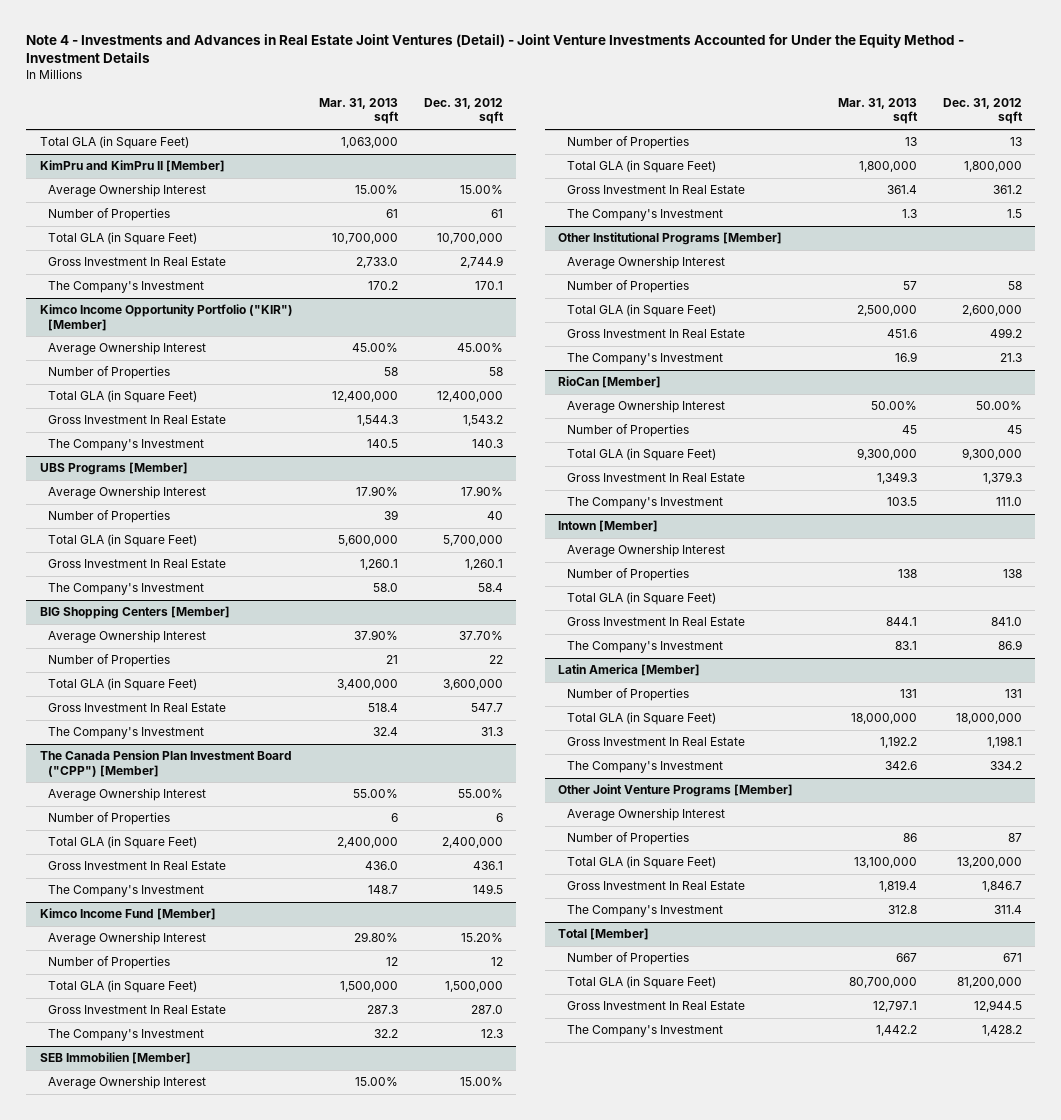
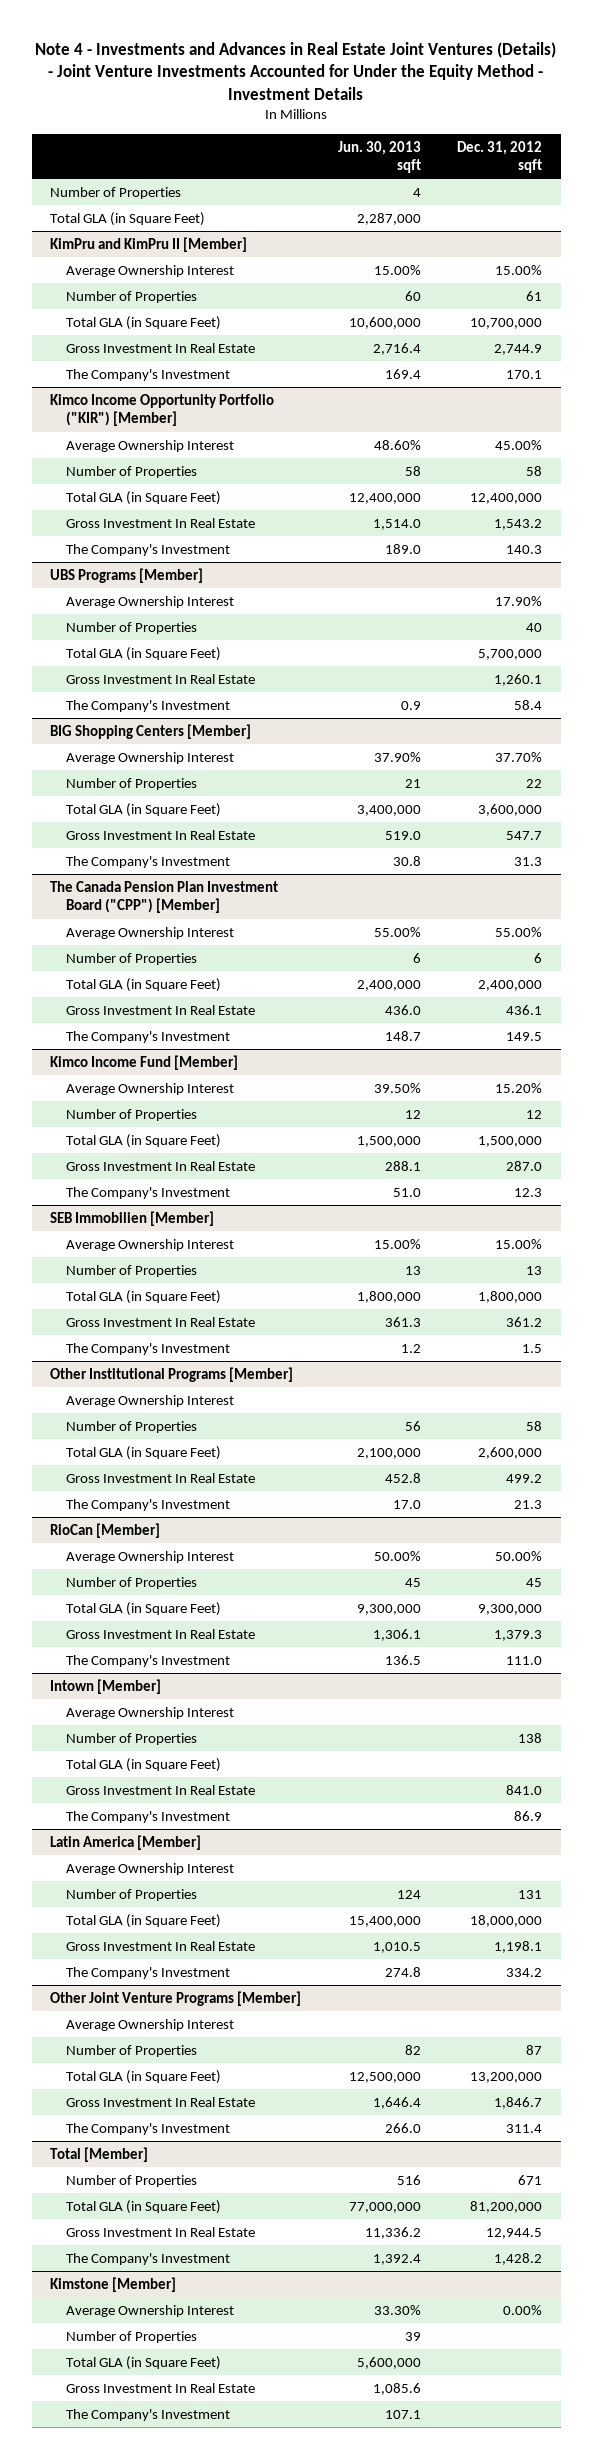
- Note 4 - Investments and Advances in Real Estate Joint Ventures (Detail) - Joint Venture Investments Accounted for Under the Equity Method - Investment Details
+ Note 4 - Investments and Advances in Real Estate Joint Ventures (Details) - Joint Venture Investments Accounted for Under the Equity Method - Investment Details
- | Mar. 31, 2013 sqft | Dec. 31, 2012 sqft
+ | Jun. 30, 2013 sqft | Dec. 31, 2012 sqft
+ Number of Properties | 4 |
@ Latin America [Member]
+ Average Ownership Interest
+ Kimstone [Member]
+ Average Ownership Interest | 33.30% | 0.00%
+ Number of Properties | 39 |
+ Total GLA (in Square Feet) | 5,600,000 |
+ Gross Investment In Real Estate | 1,085.6 |
+ The Company's Investment | 107.1 |

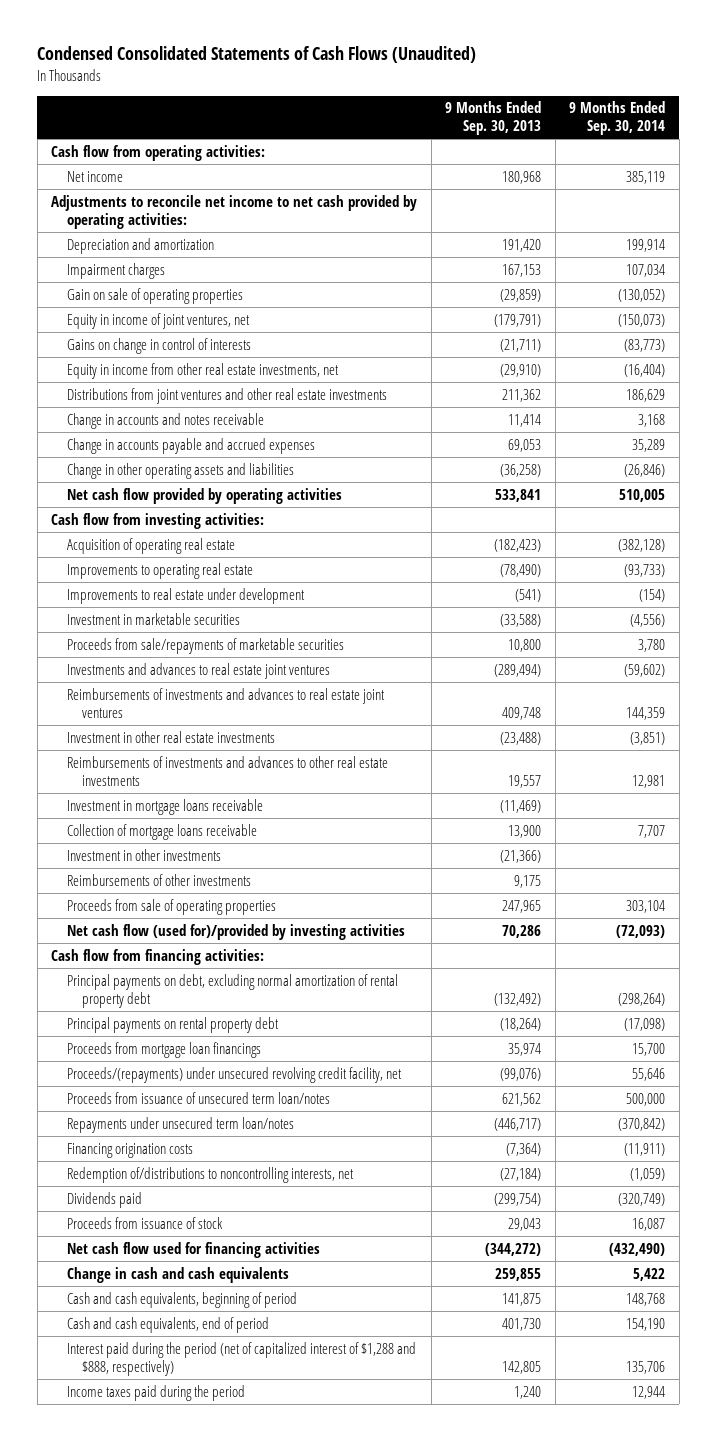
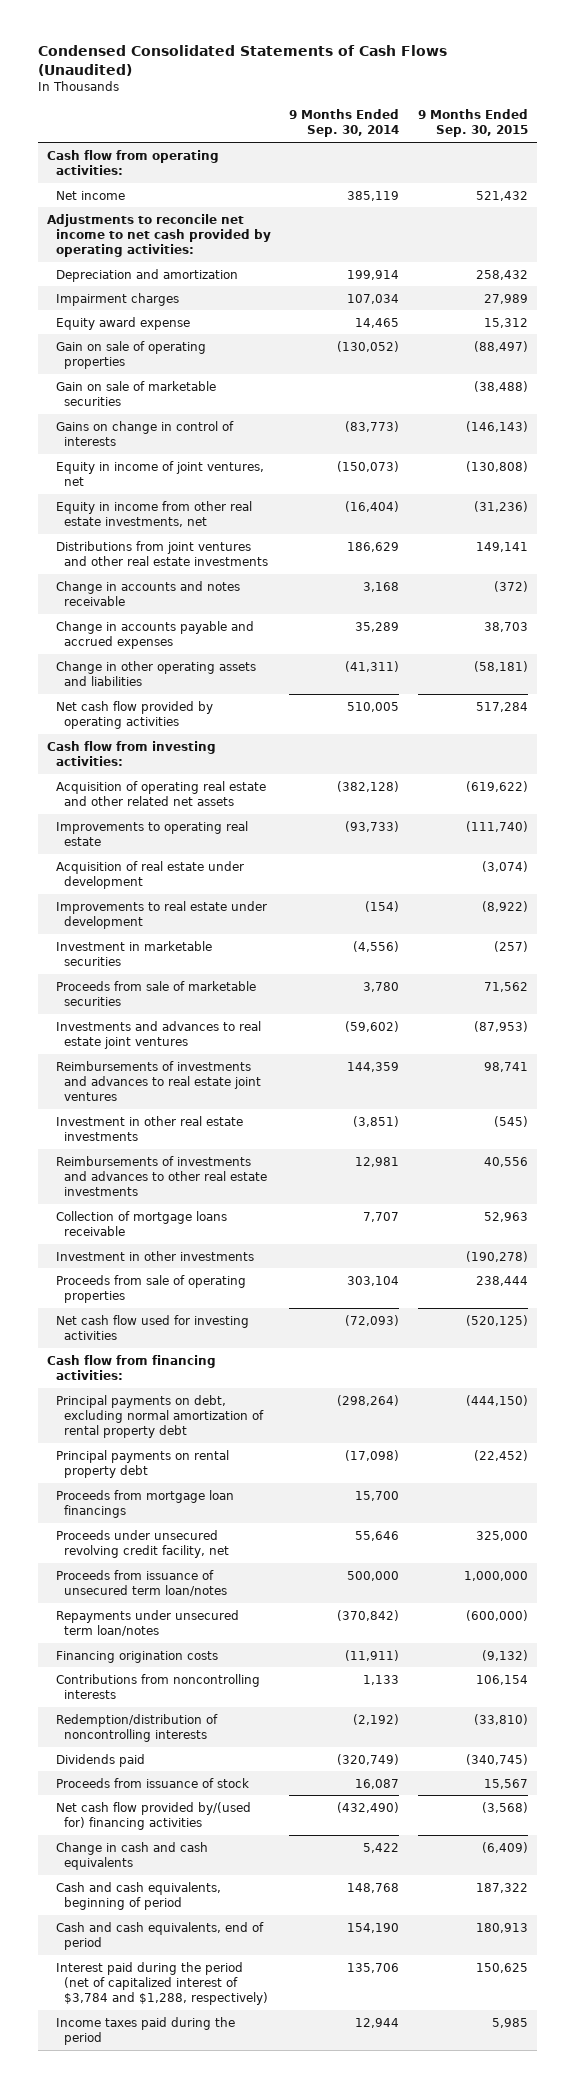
- | 9 Months Ended Sep. 30, 2013 | 9 Months Ended Sep. 30, 2014
+ | 9 Months Ended Sep. 30, 2014 | 9 Months Ended Sep. 30, 2015
+ Equity award expense | 14,465 | 15,312
+ Gain on sale of marketable securities | | (38,488)
moved down: Equity in income of joint ventures, net | (150,073) | (130,808)
- Change in other operating assets and liabilities | (36,258) | (26,846)
+ Change in other operating assets and liabilities | (41,311) | (58,181)
- Acquisition of operating real estate | (182,423) | (382,128)
+ Acquisition of operating real estate and other related net assets | (382,128) | (619,622)
+ Acquisition of real estate under development | | (3,074)
- Proceeds from sale/repayments of marketable securities | 10,800 | 3,780
+ Proceeds from sale of marketable securities | 3,780 | 71,562
- Investment in mortgage loans receivable | (11,469) |
- Reimbursements of other investments | 9,175 |
- Net cash flow (used for)/provided by investing activities | 70,286 | (72,093)
+ Net cash flow used for investing activities | (72,093) | (520,125)
- Proceeds/(repayments) under unsecured revolving credit facility, net | (99,076) | 55,646
+ Proceeds under unsecured revolving credit facility, net | 55,646 | 325,000
- Redemption of/distributions to noncontrolling interests, net | (27,184) | (1,059)
+ Contributions from noncontrolling interests | 1,133 | 106,154
+ Redemption/distribution of noncontrolling interests | (2,192) | (33,810)
- Net cash flow used for financing activities | (344,272) | (432,490)
+ Net cash flow provided by/(used for) financing activities | (432,490) | (3,568)
- Interest paid during the period (net of capitalized interest of $1,288 and $888, respectively) | 142,805 | 135,706
+ Interest paid during the period (net of capitalized interest of $3,784 and $1,288, respectively) | 135,706 | 150,625

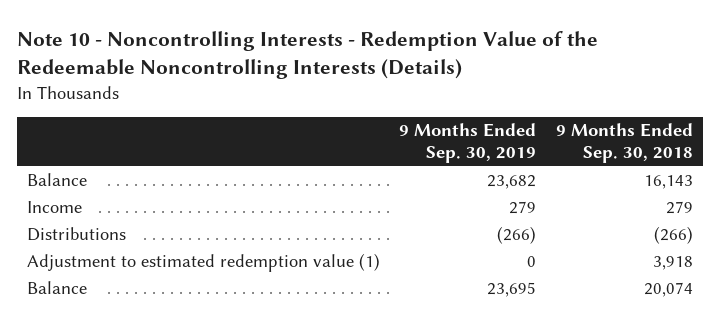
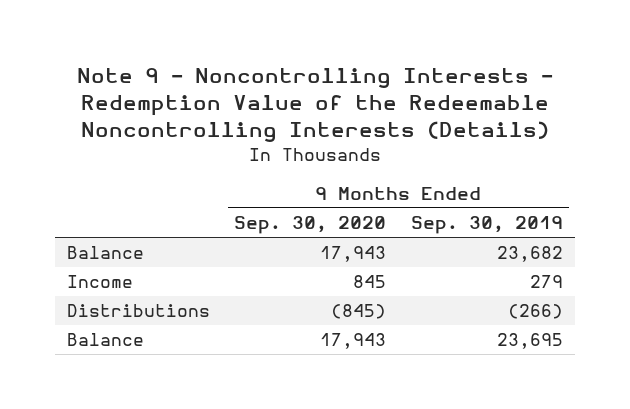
- Note 10 - Noncontrolling Interests - Redemption Value of the Redeemable Noncontrolling Interests (Details)
+ Note 9 - Noncontrolling Interests - Redemption Value of the Redeemable Noncontrolling Interests (Details)
- | 9 Months Ended Sep. 30, 2019 | 9 Months Ended Sep. 30, 2018
+ | 9 Months Ended Sep. 30, 2020 | 9 Months Ended Sep. 30, 2019
- Adjustment to estimated redemption value (1) | 0 | 3,918

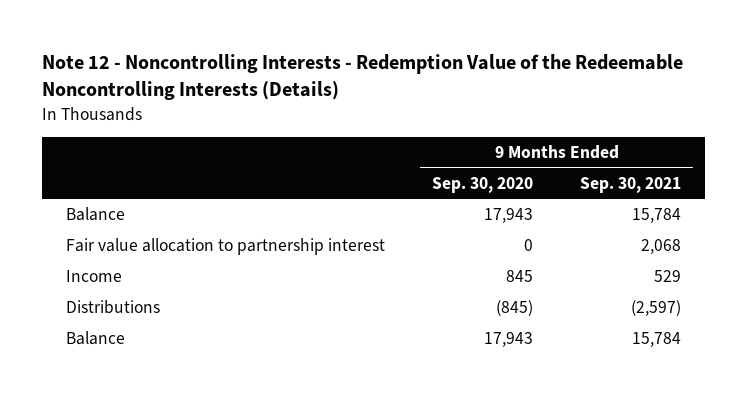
- Note 9 - Noncontrolling Interests - Redemption Value of the Redeemable Noncontrolling Interests (Details)
+ Note 12 - Noncontrolling Interests - Redemption Value of the Redeemable Noncontrolling Interests (Details)
- | 9 Months Ended Sep. 30, 2020 | 9 Months Ended Sep. 30, 2019
+ | 9 Months Ended Sep. 30, 2020 | 9 Months Ended Sep. 30, 2021
+ Fair value allocation to partnership interest | 0 | 2,068

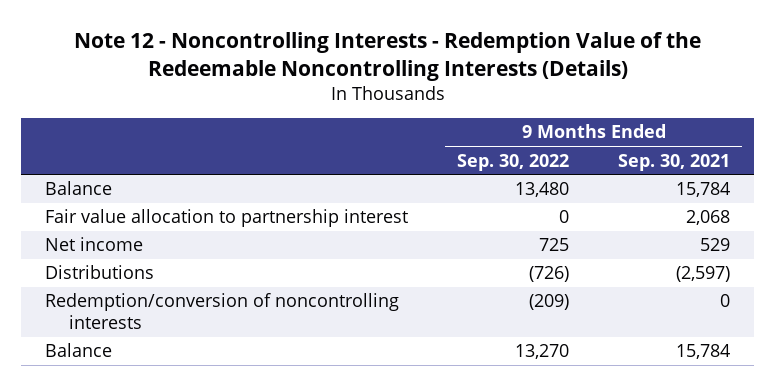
- | 9 Months Ended Sep. 30, 2020 | 9 Months Ended Sep. 30, 2021
+ | 9 Months Ended Sep. 30, 2022 | 9 Months Ended Sep. 30, 2021
- Income | 845 | 529
+ Net income | 725 | 529
+ Redemption/conversion of noncontrolling interests | (209) | 0

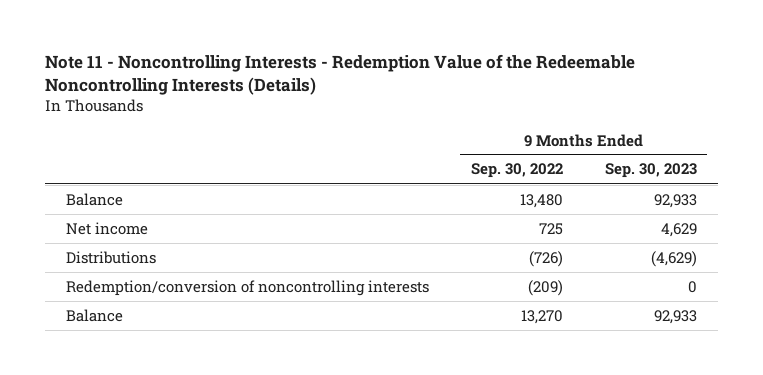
- Note 12 - Noncontrolling Interests - Redemption Value of the Redeemable Noncontrolling Interests (Details)
+ Note 11 - Noncontrolling Interests - Redemption Value of the Redeemable Noncontrolling Interests (Details)
- | 9 Months Ended Sep. 30, 2022 | 9 Months Ended Sep. 30, 2021
+ | 9 Months Ended Sep. 30, 2022 | 9 Months Ended Sep. 30, 2023
- Fair value allocation to partnership interest | 0 | 2,068

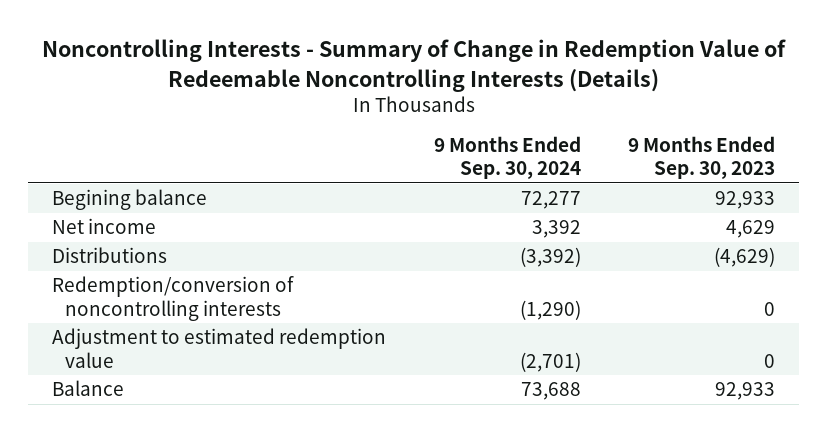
- Note 11 - Noncontrolling Interests - Redemption Value of the Redeemable Noncontrolling Interests (Details)
+ Noncontrolling Interests - Summary of Change in Redemption Value of Redeemable Noncontrolling Interests (Details)
- | 9 Months Ended Sep. 30, 2022 | 9 Months Ended Sep. 30, 2023
+ | 9 Months Ended Sep. 30, 2024 | 9 Months Ended Sep. 30, 2023
- Balance | 13,480 | 92,933
+ Begining balance | 72,277 | 92,933
+ Adjustment to estimated redemption value | (2,701) | 0

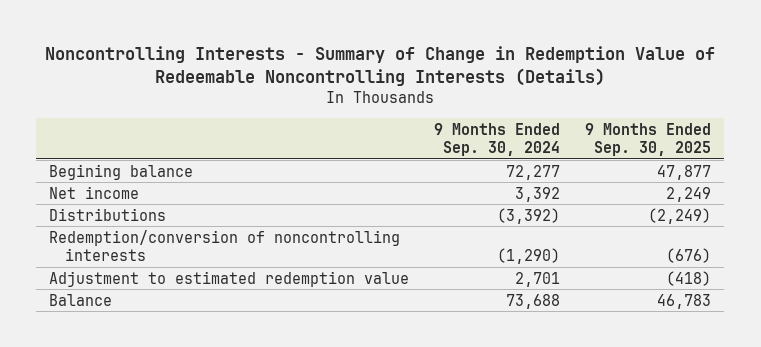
- | 9 Months Ended Sep. 30, 2024 | 9 Months Ended Sep. 30, 2023
+ | 9 Months Ended Sep. 30, 2024 | 9 Months Ended Sep. 30, 2025
- Adjustment to estimated redemption value | (2,701) | 0
+ Adjustment to estimated redemption value | 2,701 | (418)

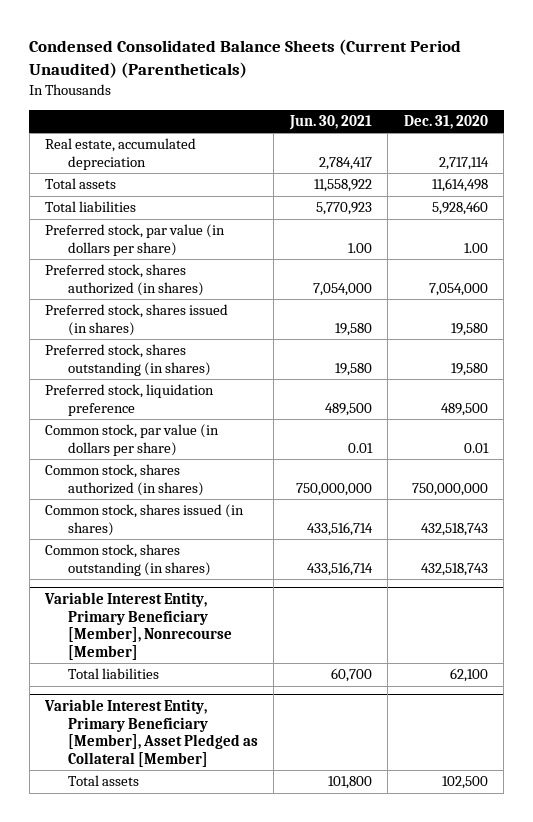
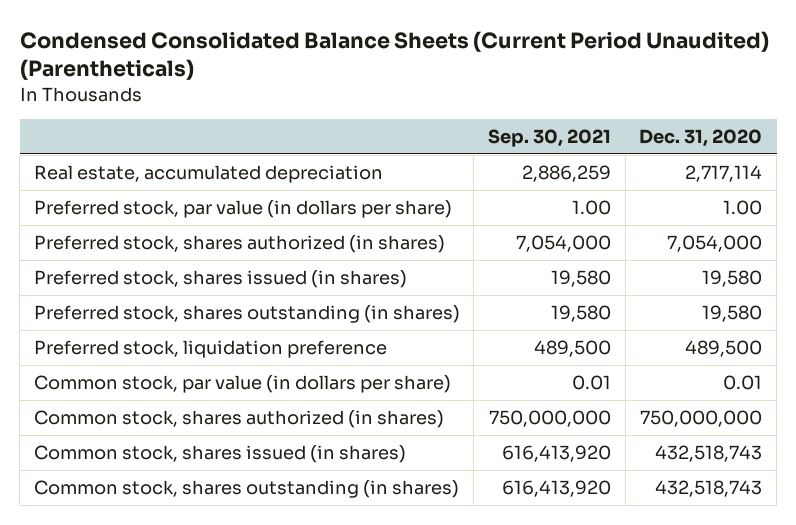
- | Jun. 30, 2021 | Dec. 31, 2020
+ | Sep. 30, 2021 | Dec. 31, 2020
- Total assets | 11,558,922 | 11,614,498
- Total liabilities | 5,770,923 | 5,928,460
- Variable Interest Entity, Primary Beneficiary [Member], Nonrecourse [Member]
- Total liabilities | 60,700 | 62,100
- Variable Interest Entity, Primary Beneficiary [Member], Asset Pledged as Collateral [Member]
- Total assets | 101,800 | 102,500

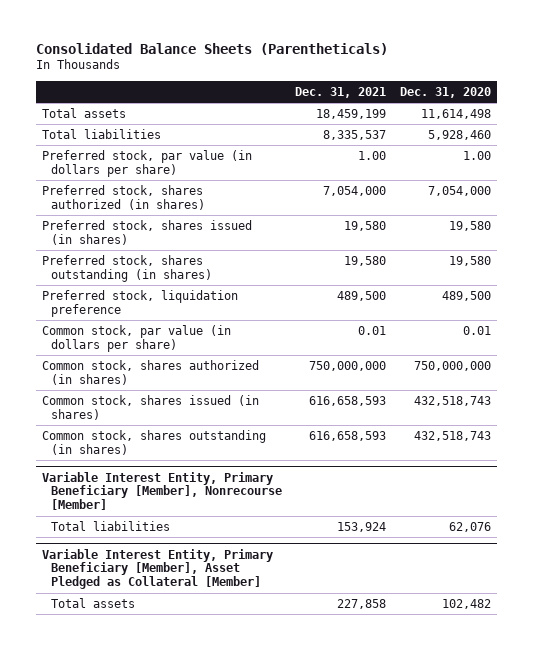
- Condensed Consolidated Balance Sheets (Current Period Unaudited) (Parentheticals)
+ Consolidated Balance Sheets (Parentheticals)
- | Sep. 30, 2021 | Dec. 31, 2020
+ | Dec. 31, 2021 | Dec. 31, 2020
- Real estate, accumulated depreciation | 2,886,259 | 2,717,114
+ Total assets | 18,459,199 | 11,614,498
+ Total liabilities | 8,335,537 | 5,928,460
+ Variable Interest Entity, Primary Beneficiary [Member], Nonrecourse [Member]
+ Total liabilities | 153,924 | 62,076
+ Variable Interest Entity, Primary Beneficiary [Member], Asset Pledged as Collateral [Member]
+ Total assets | 227,858 | 102,482

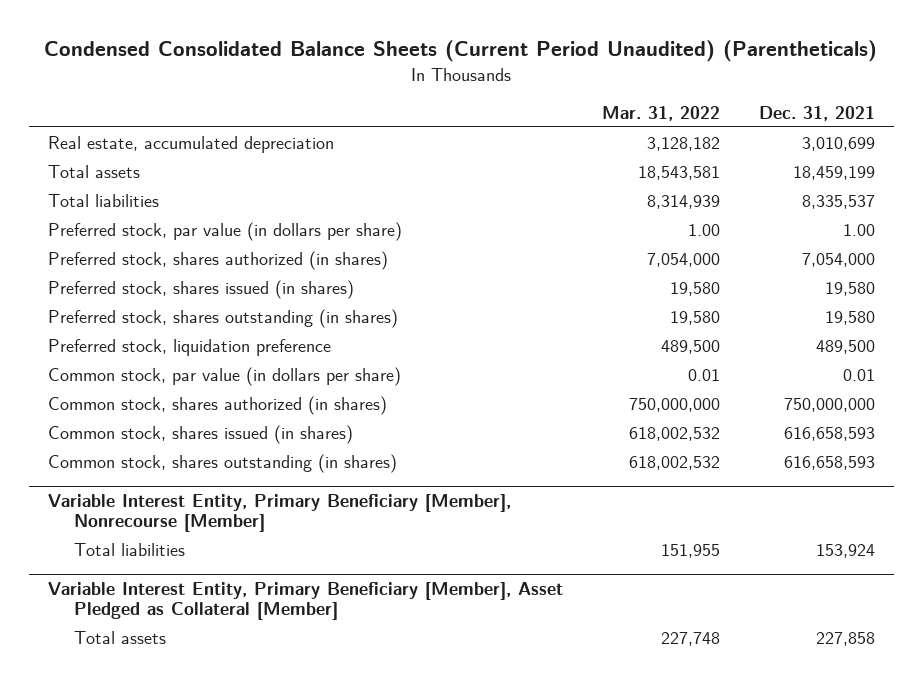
- Consolidated Balance Sheets (Parentheticals)
+ Condensed Consolidated Balance Sheets (Current Period Unaudited) (Parentheticals)
- | Dec. 31, 2021 | Dec. 31, 2020
+ | Mar. 31, 2022 | Dec. 31, 2021
+ Real estate, accumulated depreciation | 3,128,182 | 3,010,699

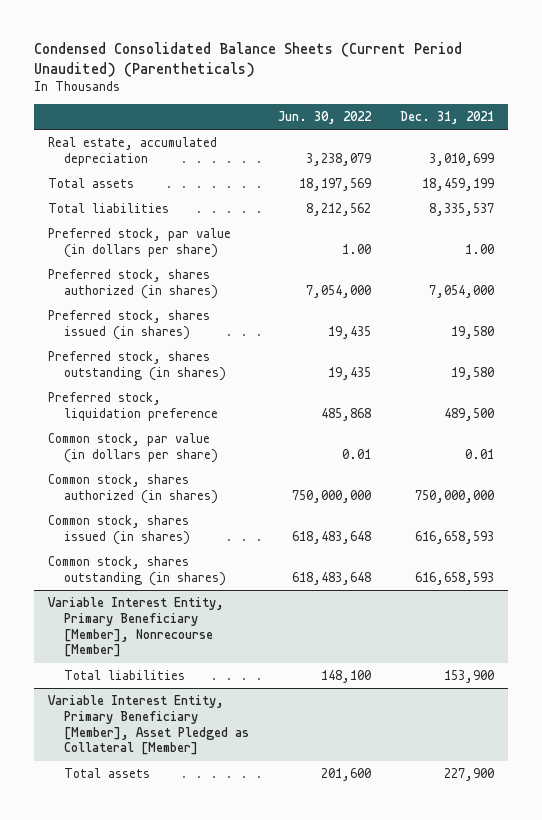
- | Mar. 31, 2022 | Dec. 31, 2021
+ | Jun. 30, 2022 | Dec. 31, 2021
@ Variable Interest Entity, Primary Beneficiary [Member], Nonrecourse [Member]
- Total liabilities | 151,955 | 153,924
+ Total liabilities | 148,100 | 153,900
@ Variable Interest Entity, Primary Beneficiary [Member], Asset Pledged as Collateral [Member]
- Total assets | 227,748 | 227,858
+ Total assets | 201,600 | 227,900

